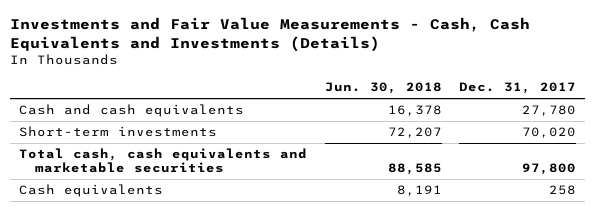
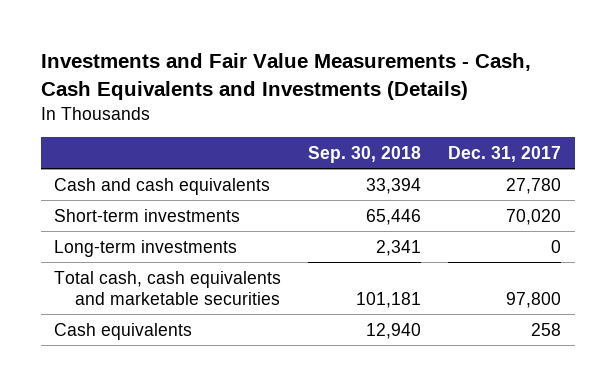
- | Jun. 30, 2018 | Dec. 31, 2017
+ | Sep. 30, 2018 | Dec. 31, 2017
+ Long-term investments | 2,341 | 0

